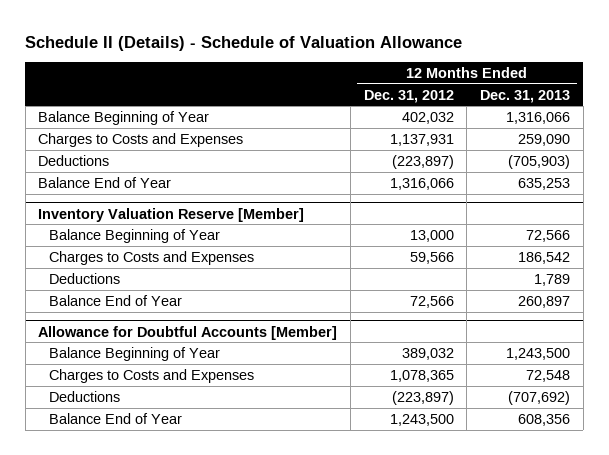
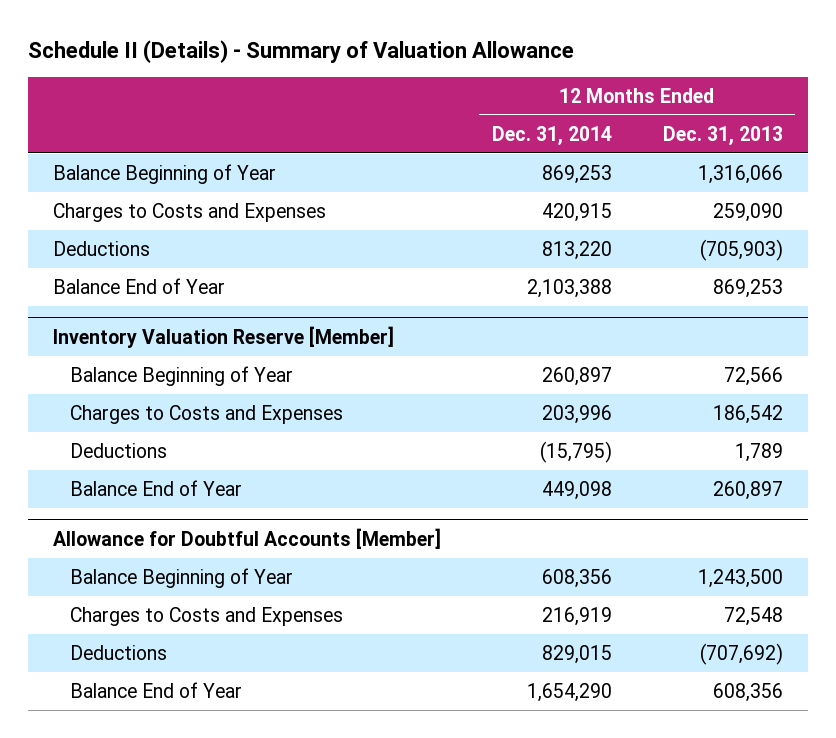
- Schedule II (Details) - Schedule of Valuation Allowance
+ Schedule II (Details) - Summary of Valuation Allowance
- | 12 Months Ended Dec. 31, 2012 | 12 Months Ended Dec. 31, 2013
+ | 12 Months Ended Dec. 31, 2014 | 12 Months Ended Dec. 31, 2013
- Balance End of Year | 1,316,066 | 635,253
+ Balance End of Year | 2,103,388 | 869,253

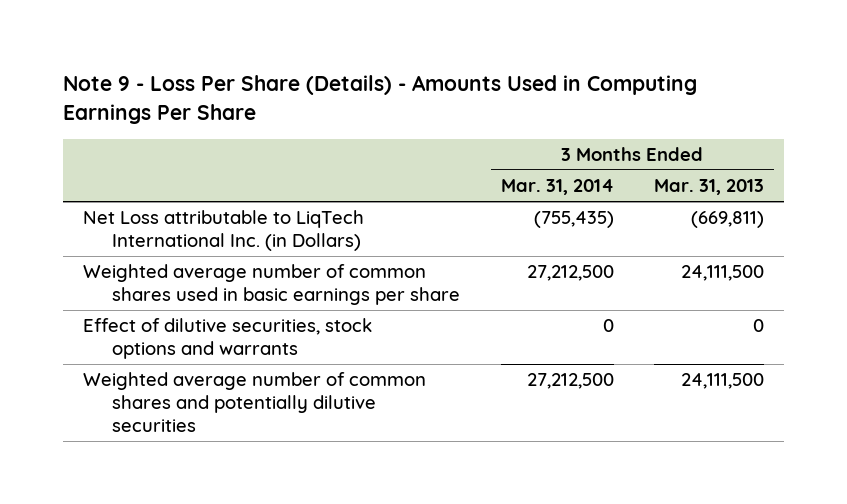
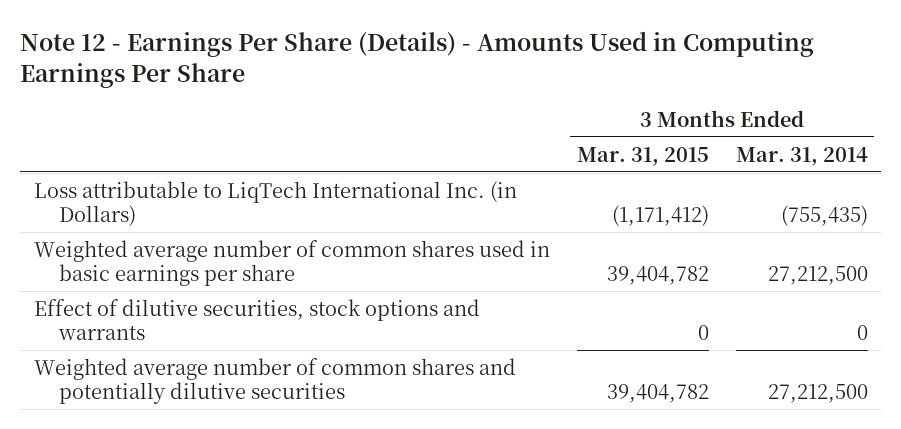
- Note 9 - Loss Per Share (Details) - Amounts Used in Computing Earnings Per Share
+ Note 12 - Earnings Per Share (Details) - Amounts Used in Computing Earnings Per Share
- | 3 Months Ended Mar. 31, 2014 | 3 Months Ended Mar. 31, 2013
+ | 3 Months Ended Mar. 31, 2015 | 3 Months Ended Mar. 31, 2014
- Net Loss attributable to LiqTech International Inc. (in Dollars) | (755,435) | (669,811)
+ Loss attributable to LiqTech International Inc. (in Dollars) | (1,171,412) | (755,435)

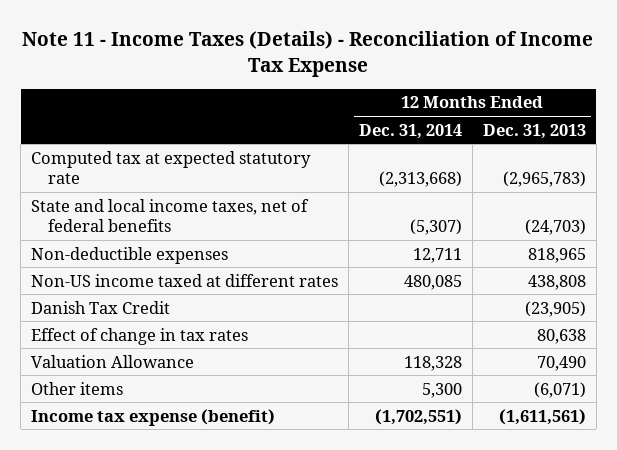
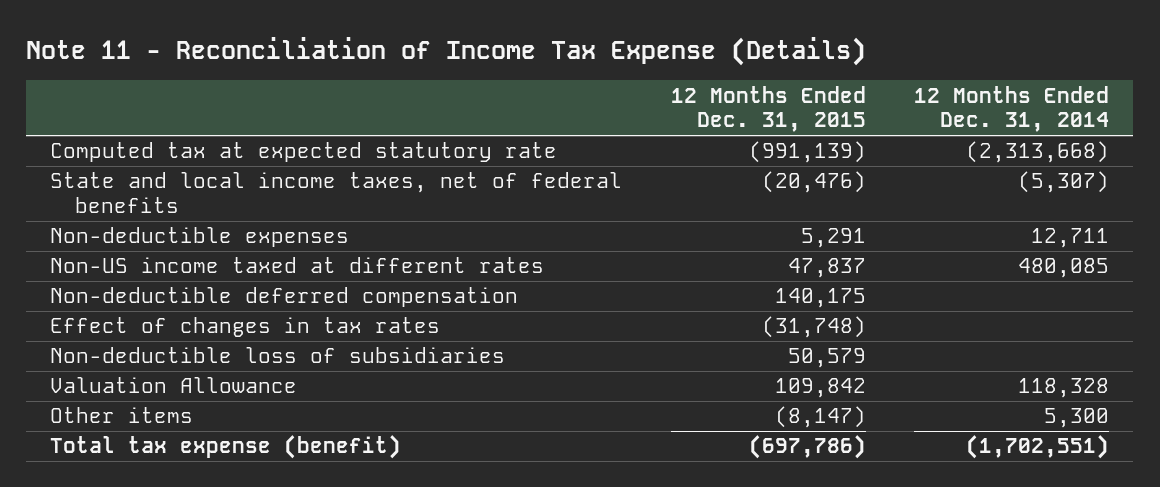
- Note 11 - Income Taxes (Details) - Reconciliation of Income Tax Expense
+ Note 11 - Reconciliation of Income Tax Expense (Details)
- | 12 Months Ended Dec. 31, 2014 | 12 Months Ended Dec. 31, 2013
+ | 12 Months Ended Dec. 31, 2015 | 12 Months Ended Dec. 31, 2014
- Danish Tax Credit | | (23,905)
- Effect of change in tax rates | | 80,638
+ Non-deductible deferred compensation | 140,175 |
+ Effect of changes in tax rates | (31,748) |
+ Non-deductible loss of subsidiaries | 50,579 |
- Income tax expense (benefit) | (1,702,551) | (1,611,561)
+ Total tax expense (benefit) | (697,786) | (1,702,551)

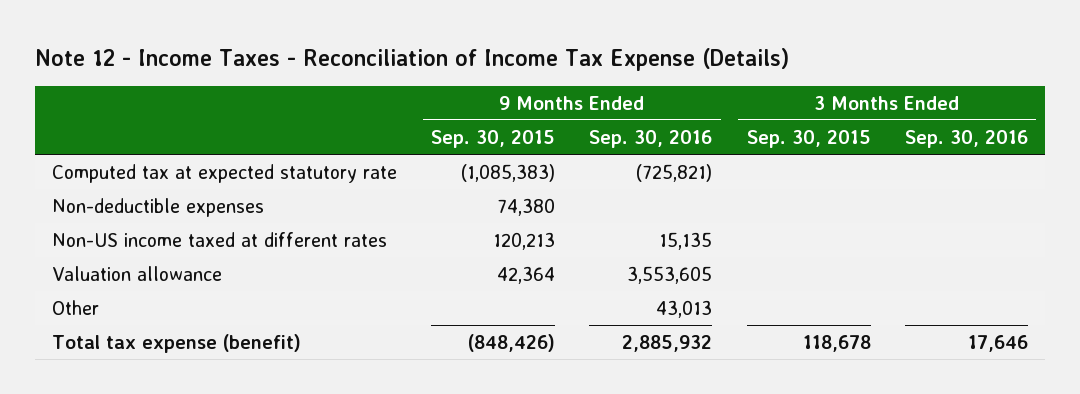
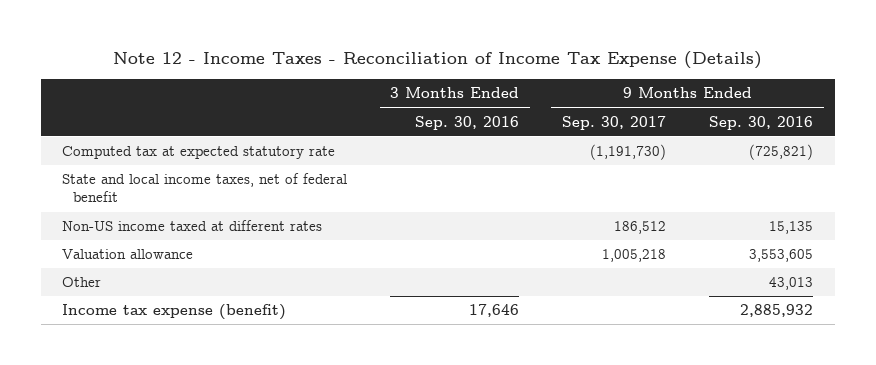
- | 9 Months Ended Sep. 30, 2015 | 9 Months Ended Sep. 30, 2016 | 3 Months Ended Sep. 30, 2015 | 3 Months Ended Sep. 30, 2016
+ | 3 Months Ended Sep. 30, 2016 | 9 Months Ended Sep. 30, 2017 | 9 Months Ended Sep. 30, 2016
- Non-deductible expenses | 74,380 | | |
+ State and local income taxes, net of federal benefit
- Total tax expense (benefit) | (848,426) | 2,885,932 | 118,678 | 17,646
+ Income tax expense (benefit) | 17,646 | | 2,885,932

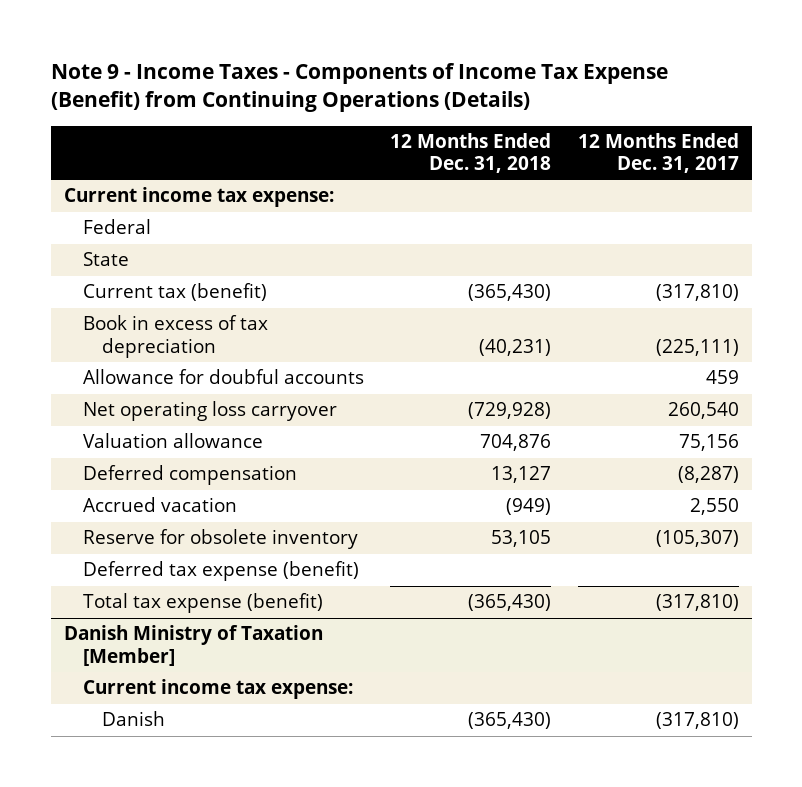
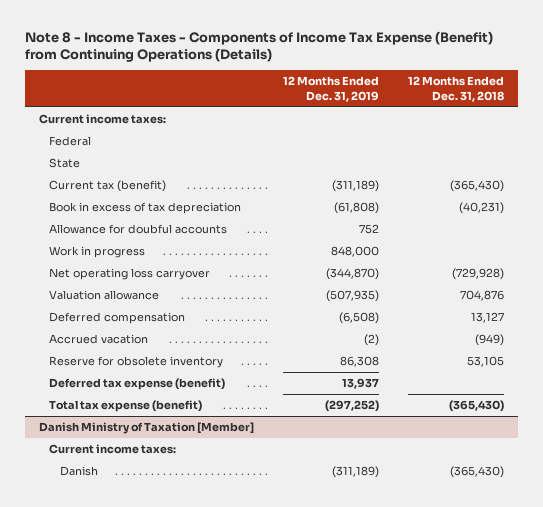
- Note 9 - Income Taxes - Components of Income Tax Expense (Benefit) from Continuing Operations (Details)
+ Note 8 - Income Taxes - Components of Income Tax Expense (Benefit) from Continuing Operations (Details)
- | 12 Months Ended Dec. 31, 2018 | 12 Months Ended Dec. 31, 2017
+ | 12 Months Ended Dec. 31, 2019 | 12 Months Ended Dec. 31, 2018
- Current income tax expense:
+ Current income taxes:
+ Work in progress | 848,000 |
@ Danish Ministry of Taxation [Member]
- Current income tax expense:
+ Current income taxes:

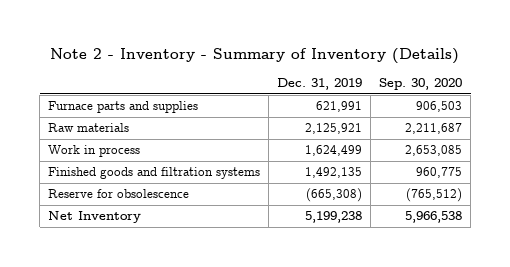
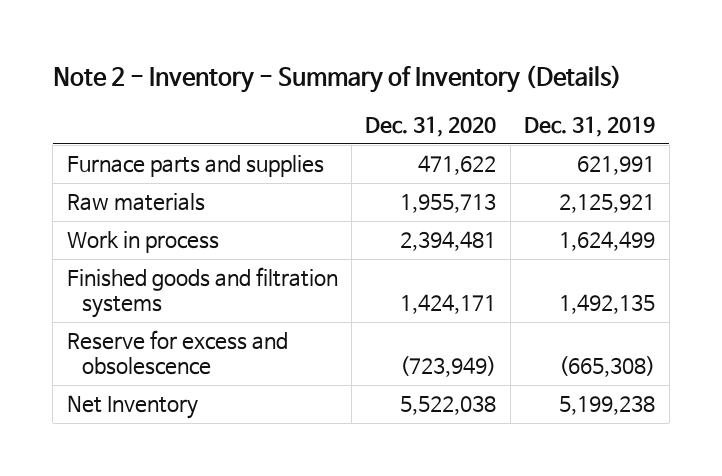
- | Dec. 31, 2019 | Sep. 30, 2020
+ | Dec. 31, 2020 | Dec. 31, 2019
- Reserve for obsolescence | (665,308) | (765,512)
+ Reserve for excess and obsolescence | (723,949) | (665,308)

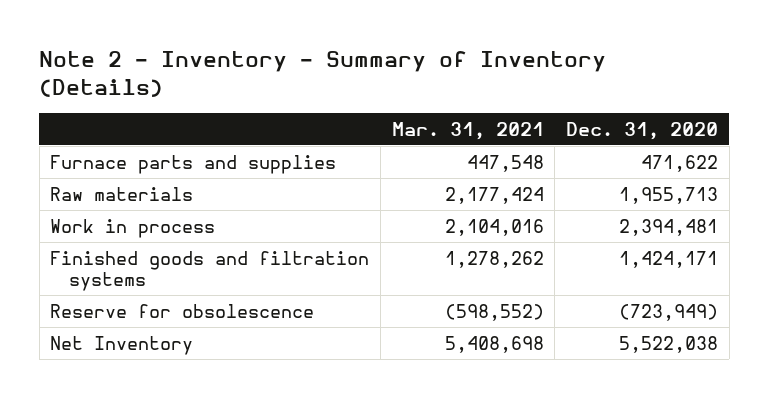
- | Dec. 31, 2020 | Dec. 31, 2019
+ | Mar. 31, 2021 | Dec. 31, 2020
- Reserve for excess and obsolescence | (723,949) | (665,308)
+ Reserve for obsolescence | (598,552) | (723,949)

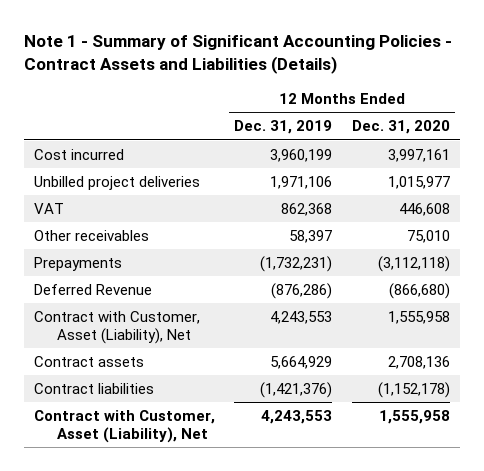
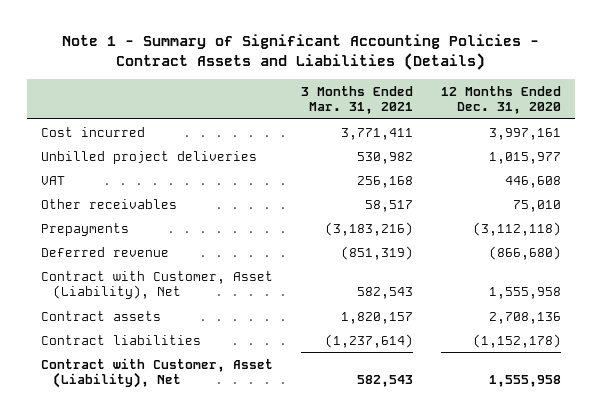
- | 12 Months Ended Dec. 31, 2019 | 12 Months Ended Dec. 31, 2020
+ | 3 Months Ended Mar. 31, 2021 | 12 Months Ended Dec. 31, 2020
- Deferred Revenue | (876,286) | (866,680)
+ Deferred revenue | (851,319) | (866,680)

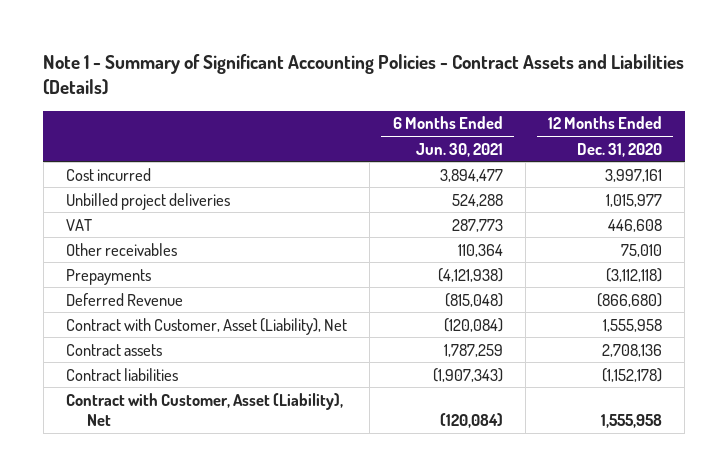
- | 3 Months Ended Mar. 31, 2021 | 12 Months Ended Dec. 31, 2020
+ | 6 Months Ended Jun. 30, 2021 | 12 Months Ended Dec. 31, 2020
- Deferred revenue | (851,319) | (866,680)
+ Deferred Revenue | (815,048) | (866,680)

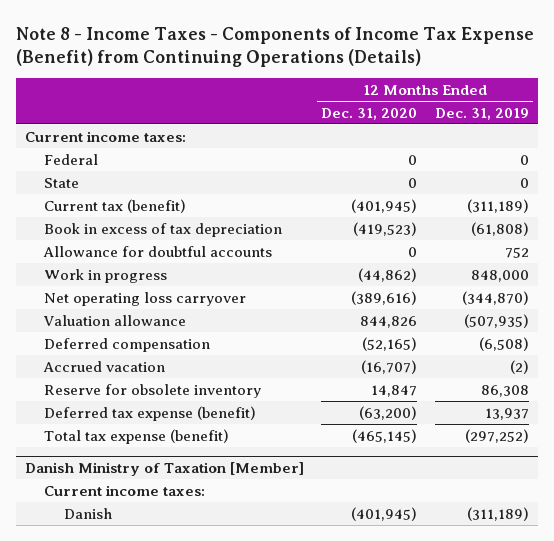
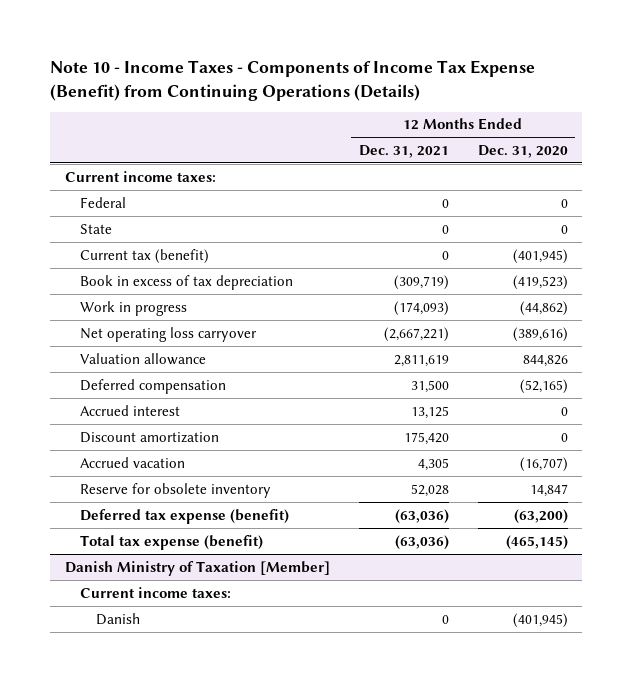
- Note 8 - Income Taxes - Components of Income Tax Expense (Benefit) from Continuing Operations (Details)
+ Note 10 - Income Taxes - Components of Income Tax Expense (Benefit) from Continuing Operations (Details)
- | 12 Months Ended Dec. 31, 2020 | 12 Months Ended Dec. 31, 2019
+ | 12 Months Ended Dec. 31, 2021 | 12 Months Ended Dec. 31, 2020
- Allowance for doubtful accounts | 0 | 752
+ Accrued interest | 13,125 | 0
+ Discount amortization | 175,420 | 0

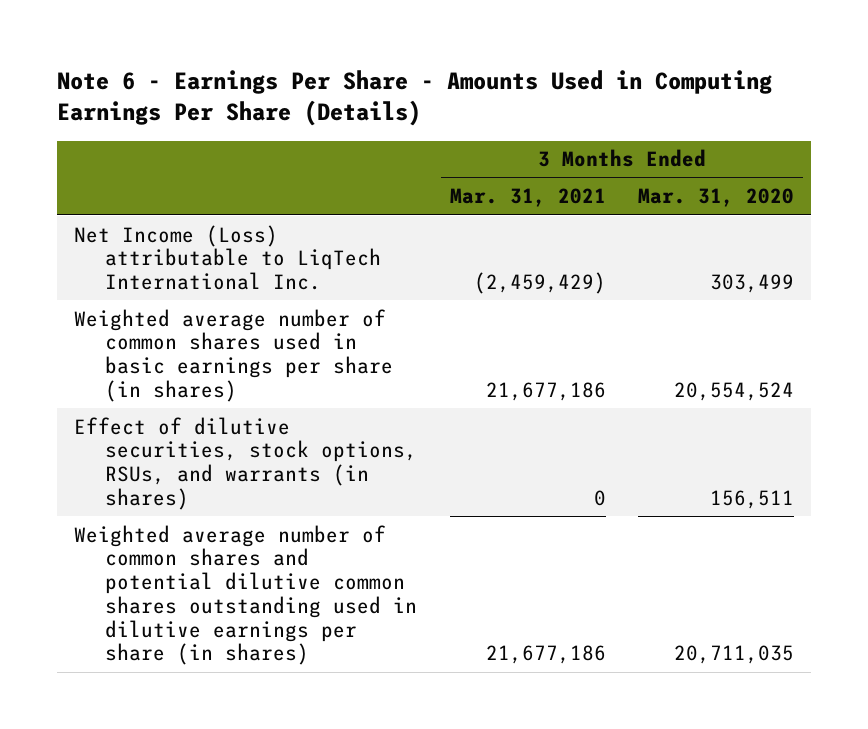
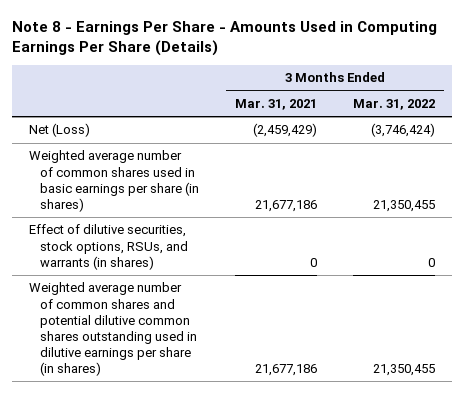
- Note 6 - Earnings Per Share - Amounts Used in Computing Earnings Per Share (Details)
+ Note 8 - Earnings Per Share - Amounts Used in Computing Earnings Per Share (Details)
- | 3 Months Ended Mar. 31, 2021 | 3 Months Ended Mar. 31, 2020
+ | 3 Months Ended Mar. 31, 2021 | 3 Months Ended Mar. 31, 2022
- Net Income (Loss) attributable to LiqTech International Inc. | (2,459,429) | 303,499
+ Net (Loss) | (2,459,429) | (3,746,424)

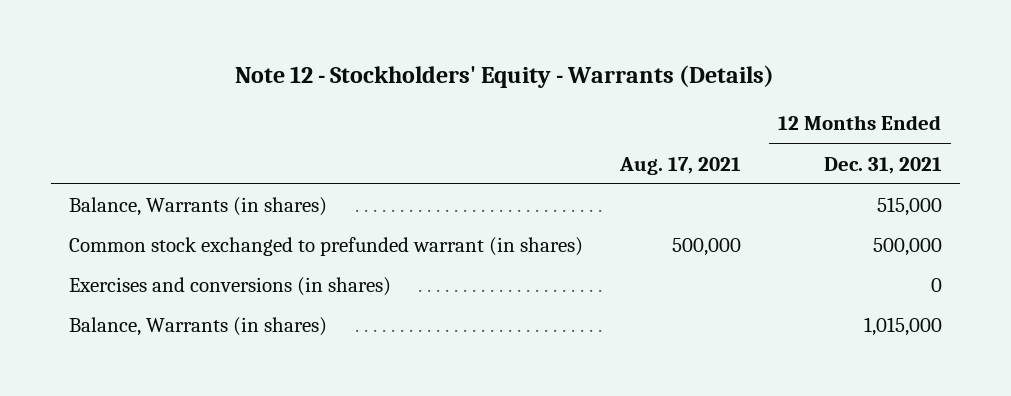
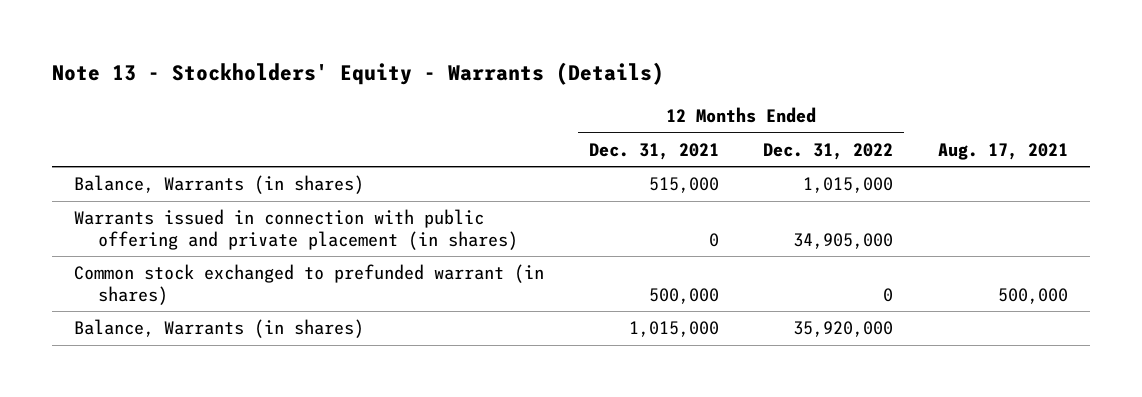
- Note 12 - Stockholders' Equity - Warrants (Details)
+ Note 13 - Stockholders' Equity - Warrants (Details)
- | Aug. 17, 2021 | 12 Months Ended Dec. 31, 2021
+ | 12 Months Ended Dec. 31, 2021 | 12 Months Ended Dec. 31, 2022 | Aug. 17, 2021
+ Warrants issued in connection with public offering and private placement (in shares) | 0 | 34,905,000 |
- Exercises and conversions (in shares) | | 0

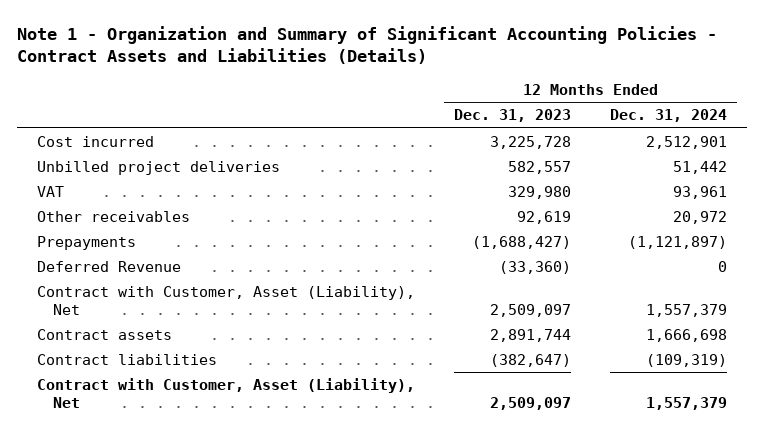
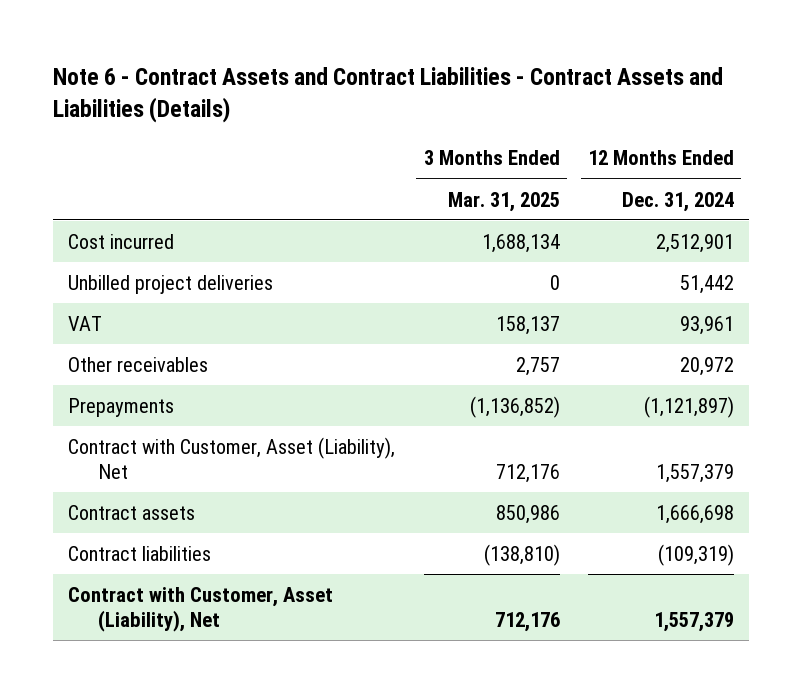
- Note 1 - Organization and Summary of Significant Accounting Policies - Contract Assets and Liabilities (Details)
+ Note 6 - Contract Assets and Contract Liabilities - Contract Assets and Liabilities (Details)
- | 12 Months Ended Dec. 31, 2023 | 12 Months Ended Dec. 31, 2024
+ | 3 Months Ended Mar. 31, 2025 | 12 Months Ended Dec. 31, 2024
- Deferred Revenue | (33,360) | 0

